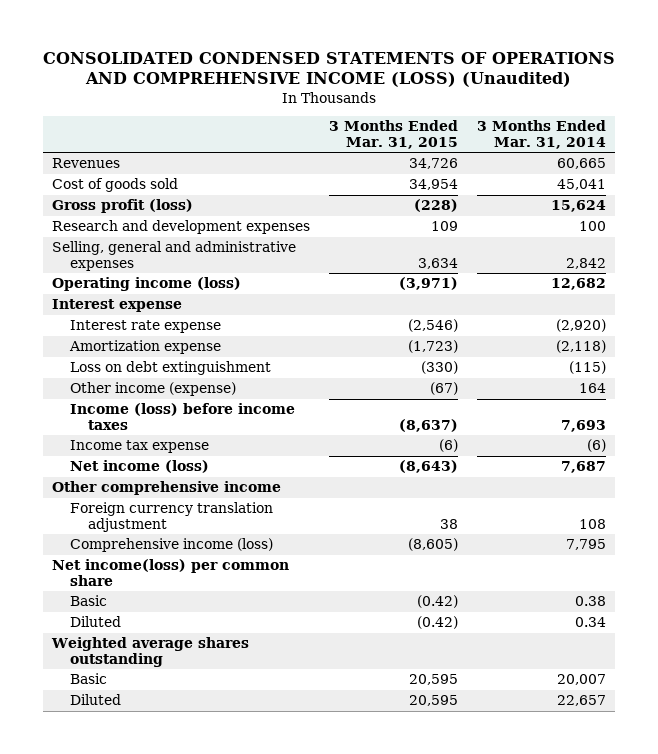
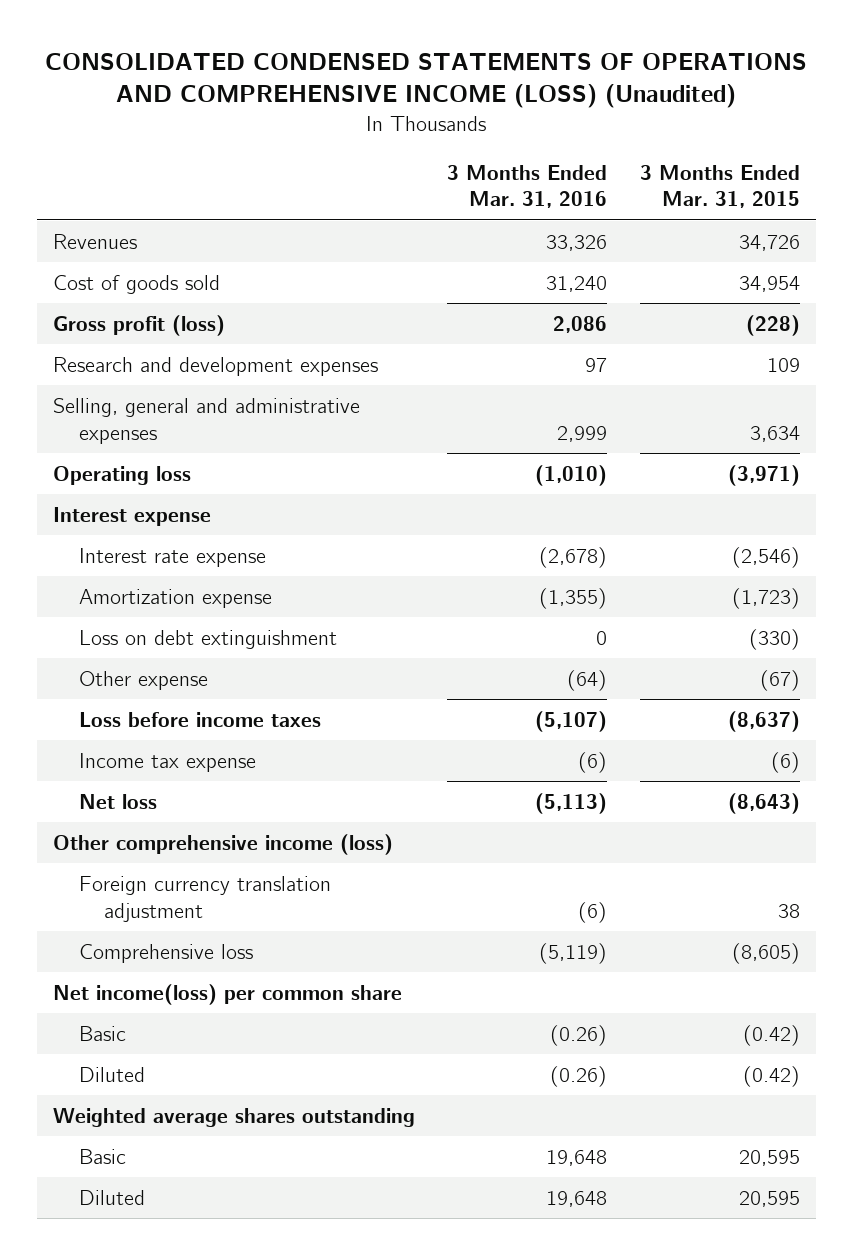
- | 3 Months Ended Mar. 31, 2015 | 3 Months Ended Mar. 31, 2014
+ | 3 Months Ended Mar. 31, 2016 | 3 Months Ended Mar. 31, 2015
- Operating income (loss) | (3,971) | 12,682
+ Operating loss | (1,010) | (3,971)
- Other income (expense) | (67) | 164
- Income (loss) before income taxes | (8,637) | 7,693
+ Other expense | (64) | (67)
+ Loss before income taxes | (5,107) | (8,637)
- Net income (loss) | (8,643) | 7,687
- Other comprehensive income
+ Net loss | (5,113) | (8,643)
+ Other comprehensive income (loss)
- Comprehensive income (loss) | (8,605) | 7,795
+ Comprehensive loss | (5,119) | (8,605)

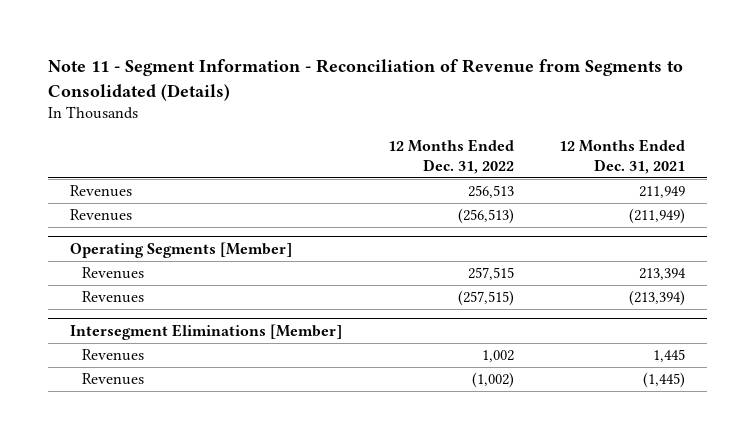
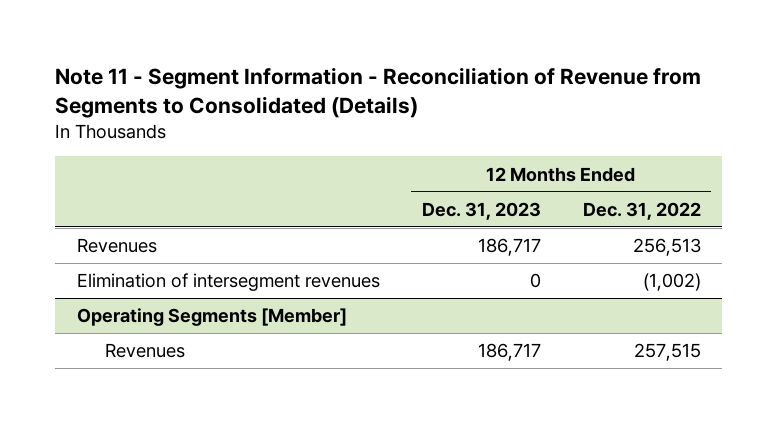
- | 12 Months Ended Dec. 31, 2022 | 12 Months Ended Dec. 31, 2021
+ | 12 Months Ended Dec. 31, 2023 | 12 Months Ended Dec. 31, 2022
- Revenues | (256,513) | (211,949)
+ Elimination of intersegment revenues | 0 | (1,002)
@ Operating Segments [Member]
- Revenues | (257,515) | (213,394)
- Intersegment Eliminations [Member]
- Revenues | 1,002 | 1,445
- Revenues | (1,002) | (1,445)

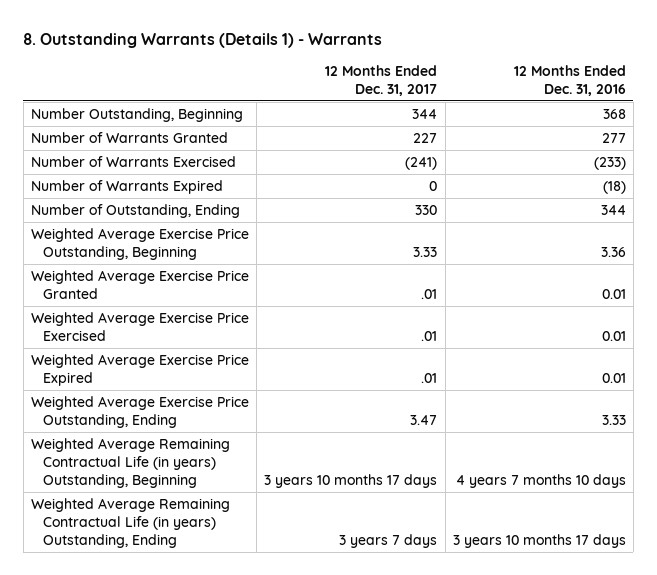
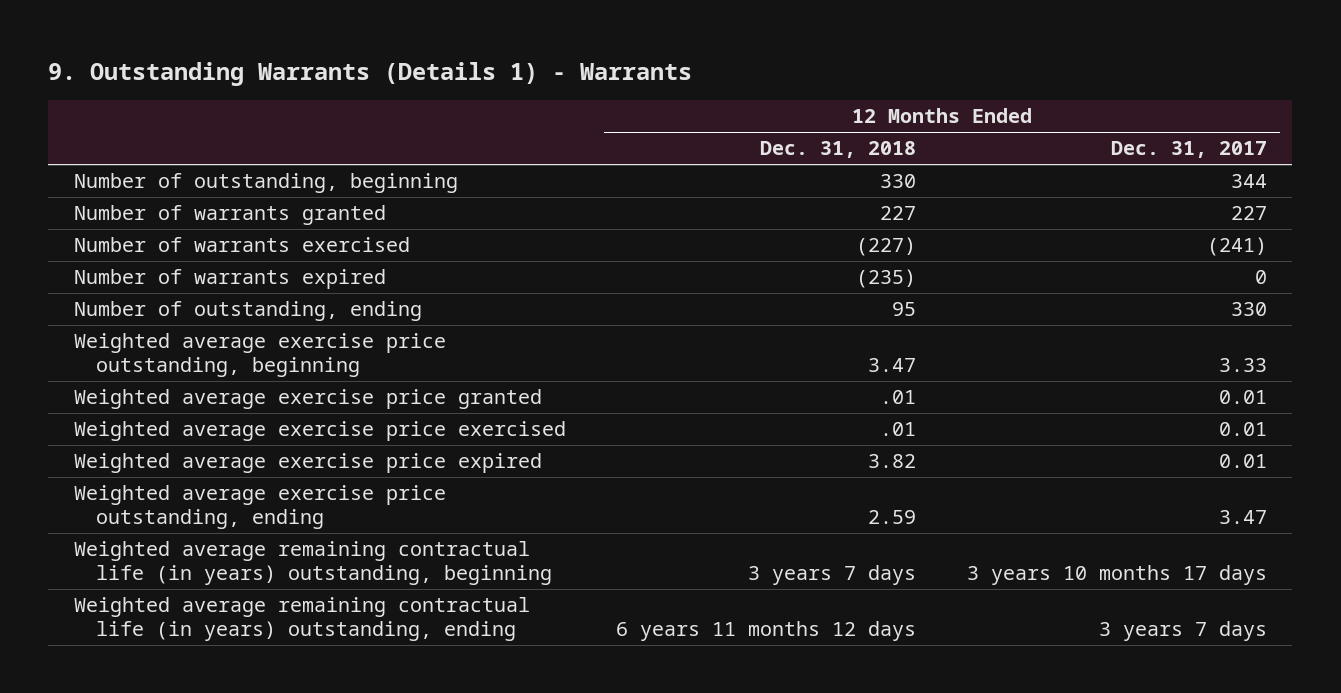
- 8. Outstanding Warrants (Details 1) - Warrants
+ 9. Outstanding Warrants (Details 1) - Warrants
- | 12 Months Ended Dec. 31, 2017 | 12 Months Ended Dec. 31, 2016
+ | 12 Months Ended Dec. 31, 2018 | 12 Months Ended Dec. 31, 2017
- Number Outstanding, Beginning | 344 | 368
- Number of Warrants Granted | 227 | 277
- Number of Warrants Exercised | (241) | (233)
- Number of Warrants Expired | 0 | (18)
- Number of Outstanding, Ending | 330 | 344
- Weighted Average Exercise Price Outstanding, Beginning | 3.33 | 3.36
- Weighted Average Exercise Price Granted | .01 | 0.01
- Weighted Average Exercise Price Exercised | .01 | 0.01
- Weighted Average Exercise Price Expired | .01 | 0.01
- Weighted Average Exercise Price Outstanding, Ending | 3.47 | 3.33
- Weighted Average Remaining Contractual Life (in years) Outstanding, Beginning | 3 years 10 months 17 days | 4 years 7 months 10 days
- Weighted Average Remaining Contractual Life (in years) Outstanding, Ending | 3 years 7 days | 3 years 10 months 17 days
+ Number of outstanding, beginning | 330 | 344
+ Number of warrants granted | 227 | 227
+ Number of warrants exercised | (227) | (241)
+ Number of warrants expired | (235) | 0
+ Number of outstanding, ending | 95 | 330
+ Weighted average exercise price outstanding, beginning | 3.47 | 3.33
+ Weighted average exercise price granted | .01 | 0.01
+ Weighted average exercise price exercised | .01 | 0.01
+ Weighted average exercise price expired | 3.82 | 0.01
+ Weighted average exercise price outstanding, ending | 2.59 | 3.47
+ Weighted average remaining contractual life (in years) outstanding, beginning | 3 years 7 days | 3 years 10 months 17 days
+ Weighted average remaining contractual life (in years) outstanding, ending | 6 years 11 months 12 days | 3 years 7 days

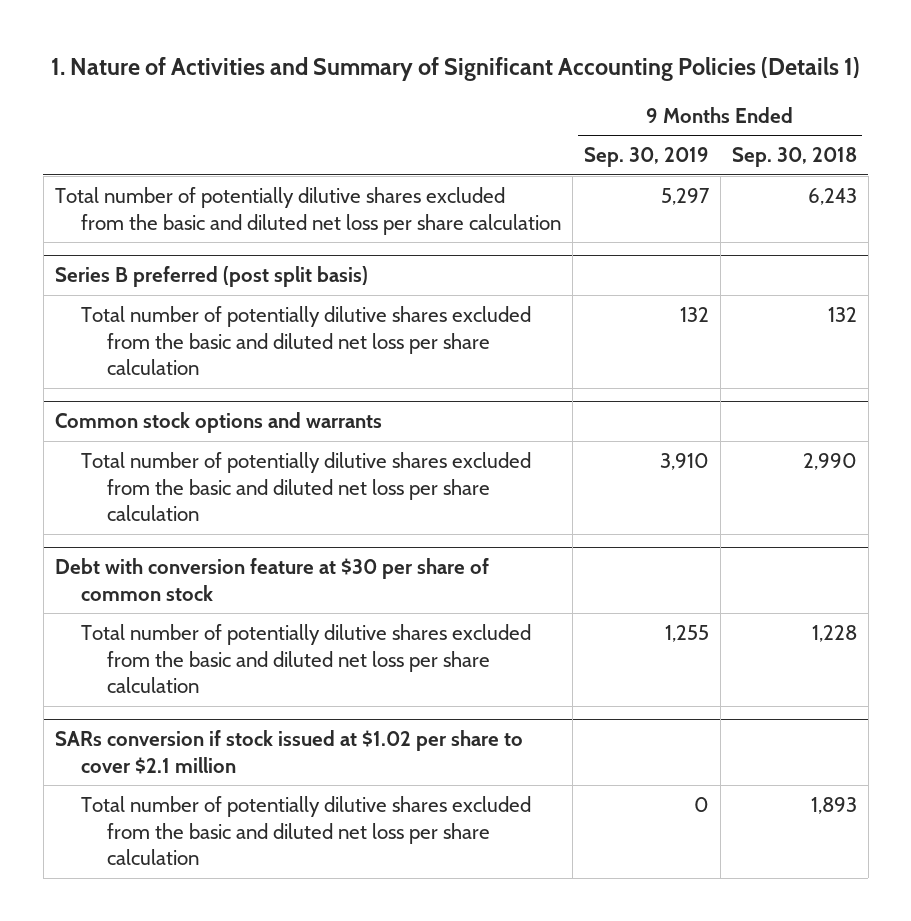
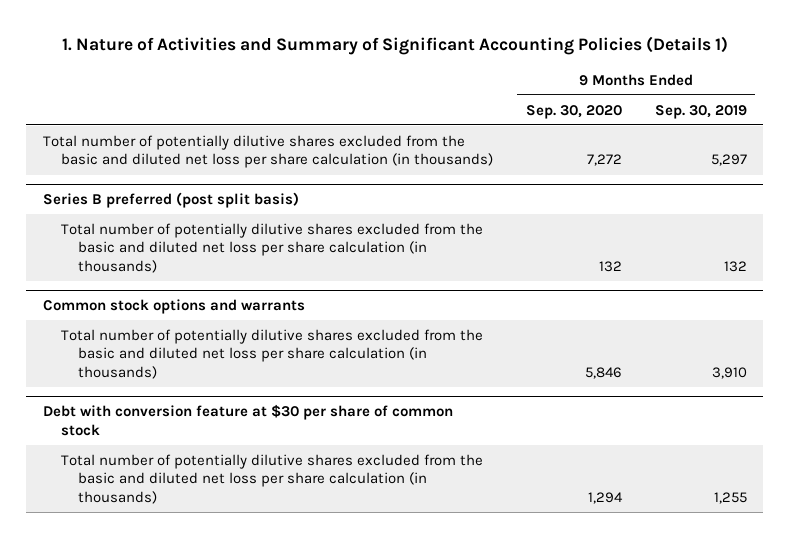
- | 9 Months Ended Sep. 30, 2019 | 9 Months Ended Sep. 30, 2018
+ | 9 Months Ended Sep. 30, 2020 | 9 Months Ended Sep. 30, 2019
- Total number of potentially dilutive shares excluded from the basic and diluted net loss per share calculation | 5,297 | 6,243
+ Total number of potentially dilutive shares excluded from the basic and diluted net loss per share calculation (in thousands) | 7,272 | 5,297
@ Series B preferred (post split basis)
- Total number of potentially dilutive shares excluded from the basic and diluted net loss per share calculation | 132 | 132
+ Total number of potentially dilutive shares excluded from the basic and diluted net loss per share calculation (in thousands) | 132 | 132
@ Common stock options and warrants
- Total number of potentially dilutive shares excluded from the basic and diluted net loss per share calculation | 3,910 | 2,990
+ Total number of potentially dilutive shares excluded from the basic and diluted net loss per share calculation (in thousands) | 5,846 | 3,910
@ Debt with conversion feature at $30 per share of common stock
- Total number of potentially dilutive shares excluded from the basic and diluted net loss per share calculation | 1,255 | 1,228
- SARs conversion if stock issued at $1.02 per share to cover $2.1 million
- Total number of potentially dilutive shares excluded from the basic and diluted net loss per share calculation | 0 | 1,893
@ Debt with conversion feature at $30 per share of common stock
+ Total number of potentially dilutive shares excluded from the basic and diluted net loss per share calculation (in thousands) | 1,294 | 1,255

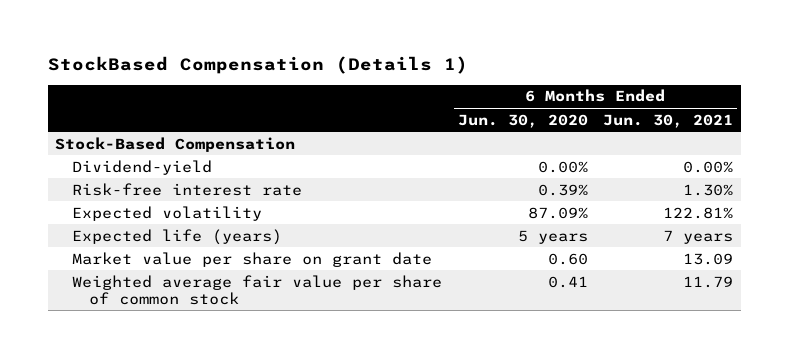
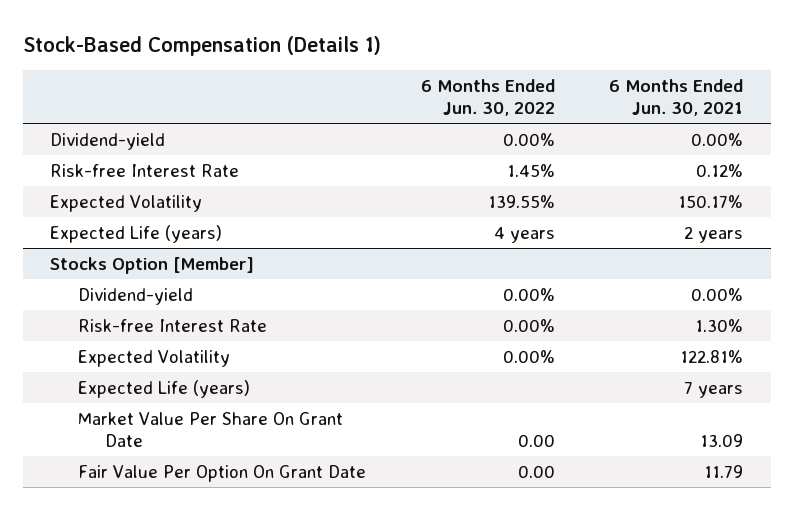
- StockBased Compensation (Details 1)
+ Stock-Based Compensation (Details 1)
- | 6 Months Ended Jun. 30, 2020 | 6 Months Ended Jun. 30, 2021
+ | 6 Months Ended Jun. 30, 2022 | 6 Months Ended Jun. 30, 2021
- Stock-Based Compensation
- Risk-free interest rate | 0.39% | 1.30%
- Expected volatility | 87.09% | 122.81%
- Expected life (years) | 5 years | 7 years
- Market value per share on grant date | 0.60 | 13.09
- Weighted average fair value per share of common stock | 0.41 | 11.79
+ Risk-free Interest Rate | 1.45% | 0.12%
+ Expected Volatility | 139.55% | 150.17%
+ Expected Life (years) | 4 years | 2 years
+ Stocks Option [Member]
+ Dividend-yield | 0.00% | 0.00%
+ Risk-free Interest Rate | 0.00% | 1.30%
+ Expected Volatility | 0.00% | 122.81%
+ Expected Life (years) | | 7 years
+ Market Value Per Share On Grant Date | 0.00 | 13.09
+ Fair Value Per Option On Grant Date | 0.00 | 11.79

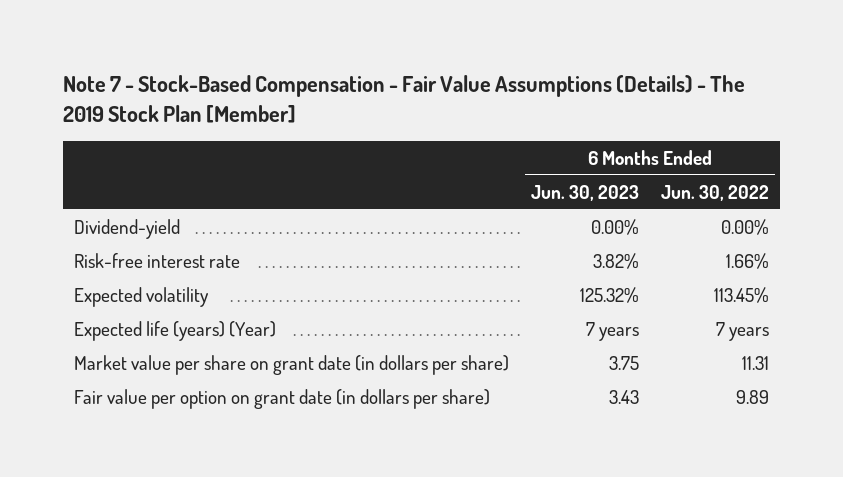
- Stock-Based Compensation (Details 1)
+ Note 7 - Stock-Based Compensation - Fair Value Assumptions (Details) - The 2019 Stock Plan [Member]
- | 6 Months Ended Jun. 30, 2022 | 6 Months Ended Jun. 30, 2021
+ | 6 Months Ended Jun. 30, 2023 | 6 Months Ended Jun. 30, 2022
- Risk-free Interest Rate | 1.45% | 0.12%
- Expected Volatility | 139.55% | 150.17%
- Expected Life (years) | 4 years | 2 years
- Stocks Option [Member]
- Dividend-yield | 0.00% | 0.00%
- Risk-free Interest Rate | 0.00% | 1.30%
- Expected Volatility | 0.00% | 122.81%
- Expected Life (years) | | 7 years
- Market Value Per Share On Grant Date | 0.00 | 13.09
- Fair Value Per Option On Grant Date | 0.00 | 11.79
+ Risk-free interest rate | 3.82% | 1.66%
+ Expected volatility | 125.32% | 113.45%
+ Expected life (years) (Year) | 7 years | 7 years
+ Market value per share on grant date (in dollars per share) | 3.75 | 11.31
+ Fair value per option on grant date (in dollars per share) | 3.43 | 9.89

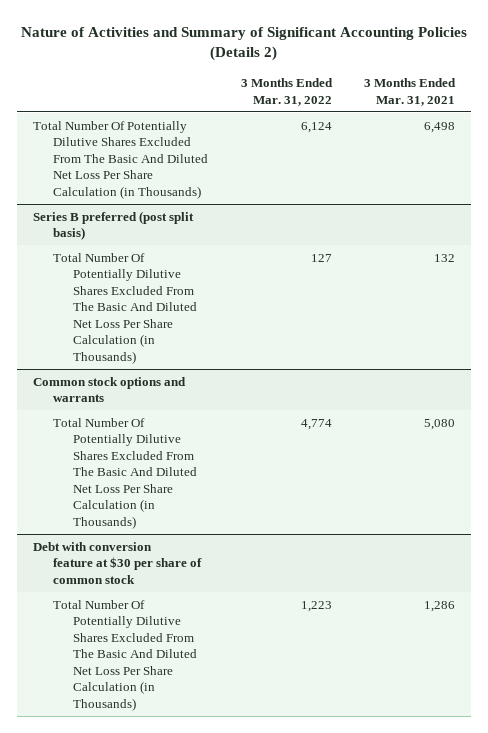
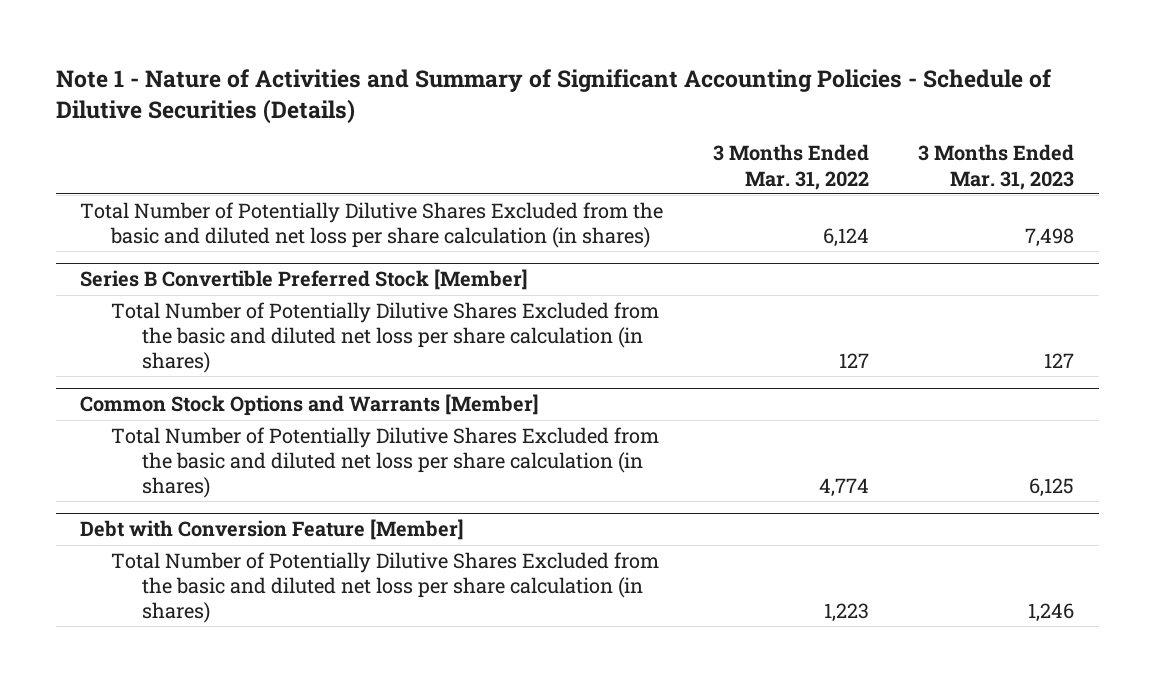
- Nature of Activities and Summary of Significant Accounting Policies (Details 2)
+ Note 1 - Nature of Activities and Summary of Significant Accounting Policies - Schedule of Dilutive Securities (Details)
- | 3 Months Ended Mar. 31, 2022 | 3 Months Ended Mar. 31, 2021
+ | 3 Months Ended Mar. 31, 2022 | 3 Months Ended Mar. 31, 2023
- Total Number Of Potentially Dilutive Shares Excluded From The Basic And Diluted Net Loss Per Share Calculation (in Thousands) | 6,124 | 6,498
- Series B preferred (post split basis)
- Total Number Of Potentially Dilutive Shares Excluded From The Basic And Diluted Net Loss Per Share Calculation (in Thousands) | 127 | 132
- Common stock options and warrants
- Total Number Of Potentially Dilutive Shares Excluded From The Basic And Diluted Net Loss Per Share Calculation (in Thousands) | 4,774 | 5,080
- Debt with conversion feature at $30 per share of common stock
- Total Number Of Potentially Dilutive Shares Excluded From The Basic And Diluted Net Loss Per Share Calculation (in Thousands) | 1,223 | 1,286
+ Total Number of Potentially Dilutive Shares Excluded from the basic and diluted net loss per share calculation (in shares) | 6,124 | 7,498
+ Series B Convertible Preferred Stock [Member]
+ Total Number of Potentially Dilutive Shares Excluded from the basic and diluted net loss per share calculation (in shares) | 127 | 127
+ Common Stock Options and Warrants [Member]
+ Total Number of Potentially Dilutive Shares Excluded from the basic and diluted net loss per share calculation (in shares) | 4,774 | 6,125
+ Debt with Conversion Feature [Member]
+ Total Number of Potentially Dilutive Shares Excluded from the basic and diluted net loss per share calculation (in shares) | 1,223 | 1,246

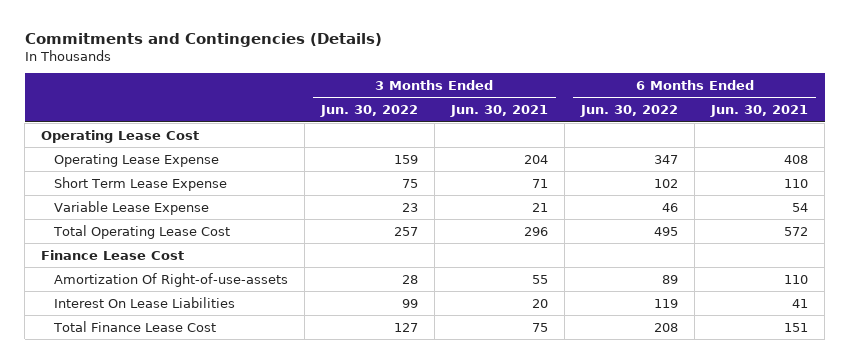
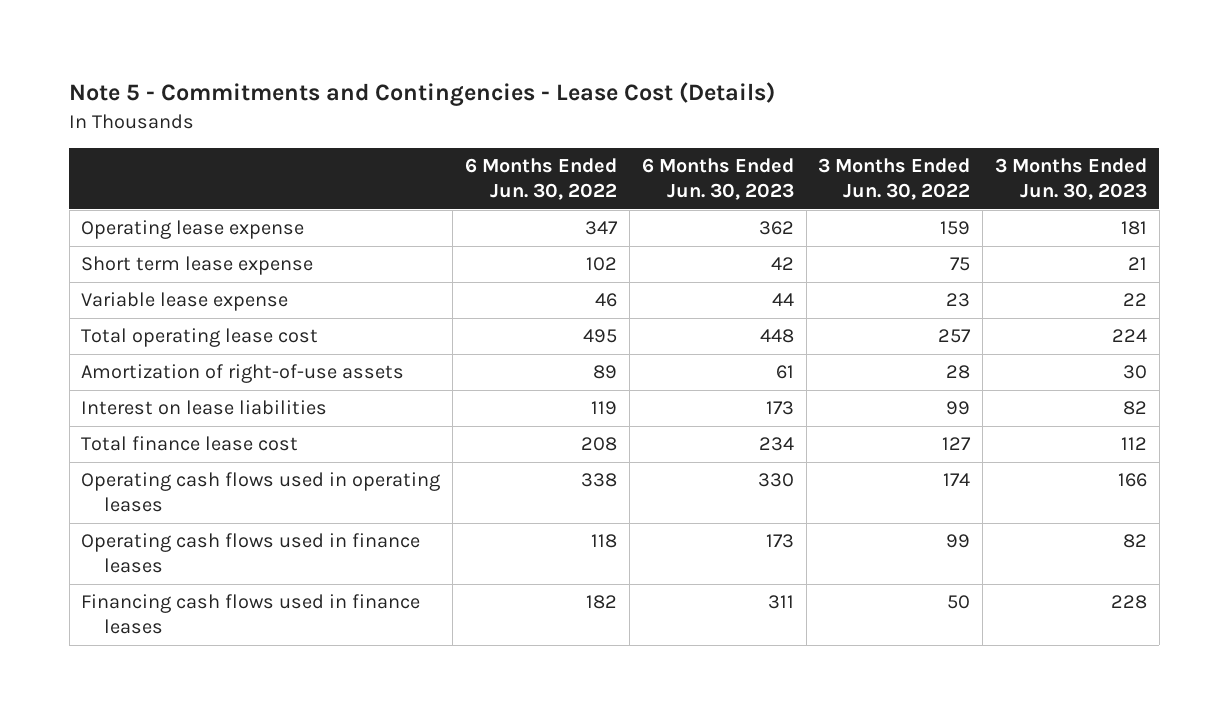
- Commitments and Contingencies (Details)
+ Note 5 - Commitments and Contingencies - Lease Cost (Details)
- | 3 Months Ended Jun. 30, 2022 | 3 Months Ended Jun. 30, 2021 | 6 Months Ended Jun. 30, 2022 | 6 Months Ended Jun. 30, 2021
+ | 6 Months Ended Jun. 30, 2022 | 6 Months Ended Jun. 30, 2023 | 3 Months Ended Jun. 30, 2022 | 3 Months Ended Jun. 30, 2023
- Operating Lease Cost
- Operating Lease Expense | 159 | 204 | 347 | 408
- Short Term Lease Expense | 75 | 71 | 102 | 110
- Variable Lease Expense | 23 | 21 | 46 | 54
- Total Operating Lease Cost | 257 | 296 | 495 | 572
- Finance Lease Cost
- Amortization Of Right-of-use-assets | 28 | 55 | 89 | 110
- Interest On Lease Liabilities | 99 | 20 | 119 | 41
- Total Finance Lease Cost | 127 | 75 | 208 | 151
+ Operating lease expense | 347 | 362 | 159 | 181
+ Short term lease expense | 102 | 42 | 75 | 21
+ Variable lease expense | 46 | 44 | 23 | 22
+ Total operating lease cost | 495 | 448 | 257 | 224
+ Amortization of right-of-use assets | 89 | 61 | 28 | 30
+ Interest on lease liabilities | 119 | 173 | 99 | 82
+ Total finance lease cost | 208 | 234 | 127 | 112
+ Operating cash flows used in operating leases | 338 | 330 | 174 | 166
+ Operating cash flows used in finance leases | 118 | 173 | 99 | 82
+ Financing cash flows used in finance leases | 182 | 311 | 50 | 228

